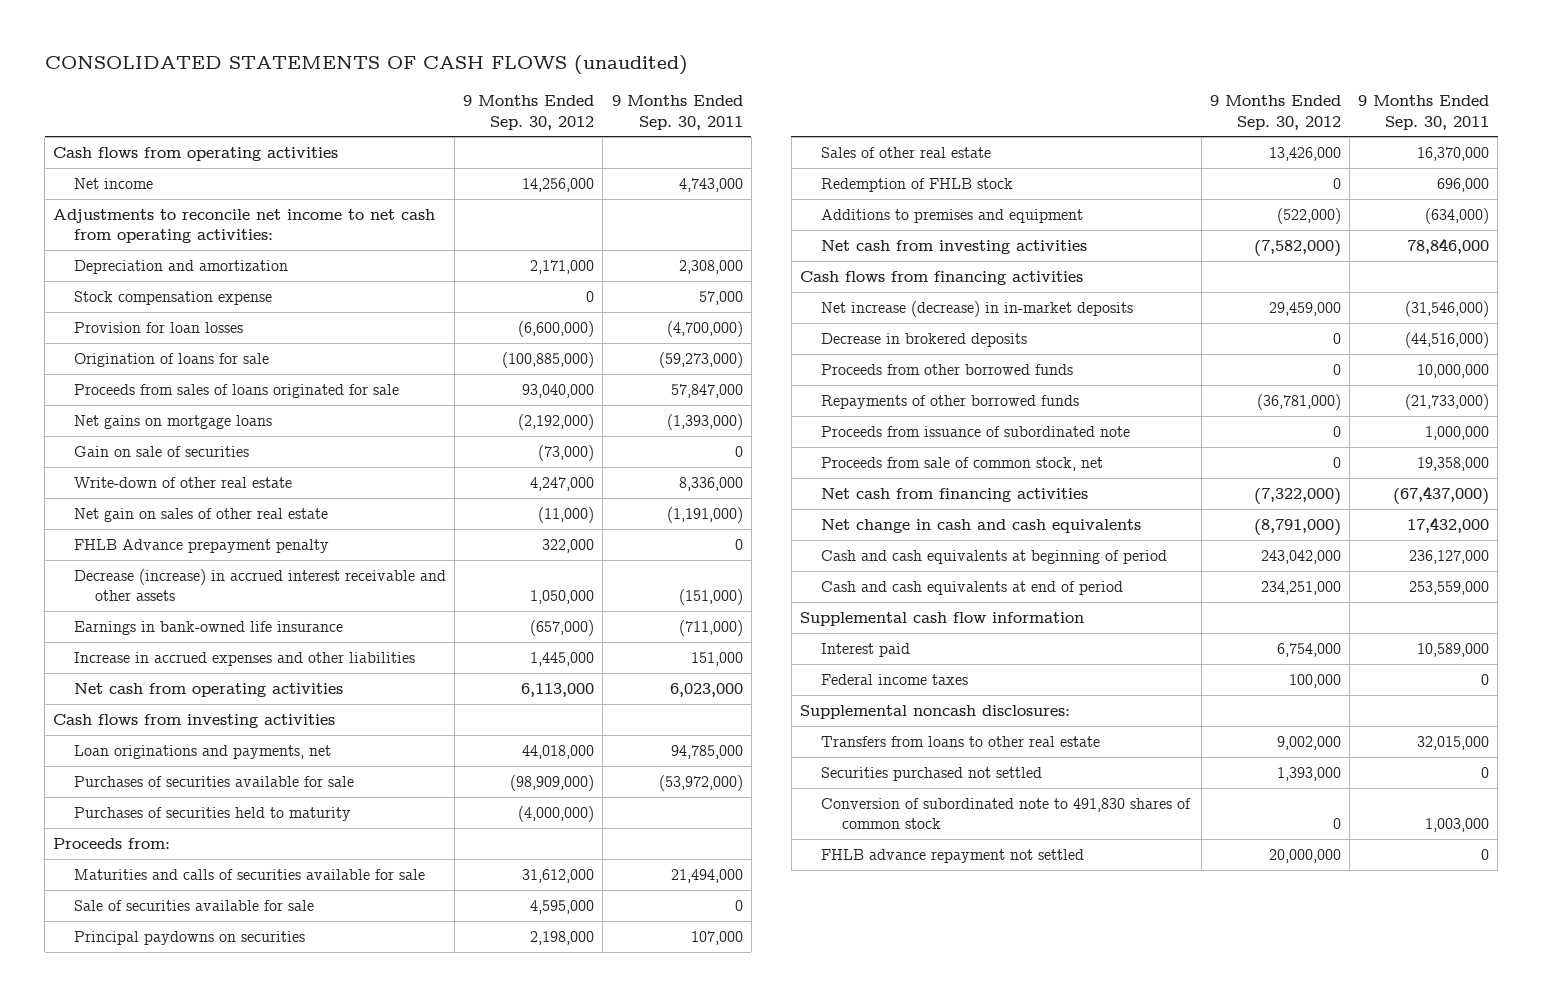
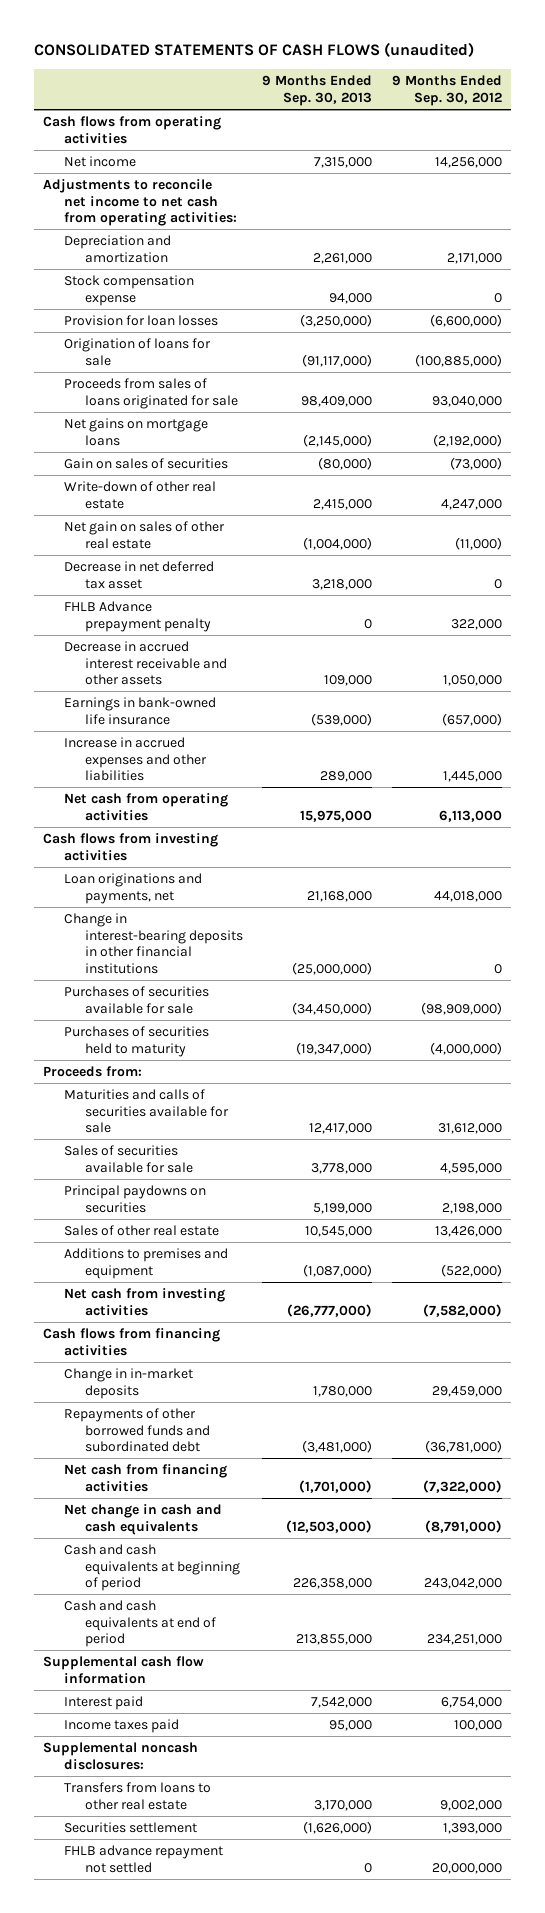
- | 9 Months Ended Sep. 30, 2012 | 9 Months Ended Sep. 30, 2011
+ | 9 Months Ended Sep. 30, 2013 | 9 Months Ended Sep. 30, 2012
- Gain on sale of securities | (73,000) | 0
+ Gain on sales of securities | (80,000) | (73,000)
+ Decrease in net deferred tax asset | 3,218,000 | 0
- Decrease (increase) in accrued interest receivable and other assets | 1,050,000 | (151,000)
+ Decrease in accrued interest receivable and other assets | 109,000 | 1,050,000
+ Change in interest-bearing deposits in other financial institutions | (25,000,000) | 0
- Sale of securities available for sale | 4,595,000 | 0
+ Sales of securities available for sale | 3,778,000 | 4,595,000
- Redemption of FHLB stock | 0 | 696,000
- Net increase (decrease) in in-market deposits | 29,459,000 | (31,546,000)
- Decrease in brokered deposits | 0 | (44,516,000)
- Proceeds from other borrowed funds | 0 | 10,000,000
- Repayments of other borrowed funds | (36,781,000) | (21,733,000)
- Proceeds from issuance of subordinated note | 0 | 1,000,000
- Proceeds from sale of common stock, net | 0 | 19,358,000
+ Change in in-market deposits | 1,780,000 | 29,459,000
+ Repayments of other borrowed funds and subordinated debt | (3,481,000) | (36,781,000)
- Federal income taxes | 100,000 | 0
+ Income taxes paid | 95,000 | 100,000
- Securities purchased not settled | 1,393,000 | 0
- Conversion of subordinated note to 491,830 shares of common stock | 0 | 1,003,000
+ Securities settlement | (1,626,000) | 1,393,000

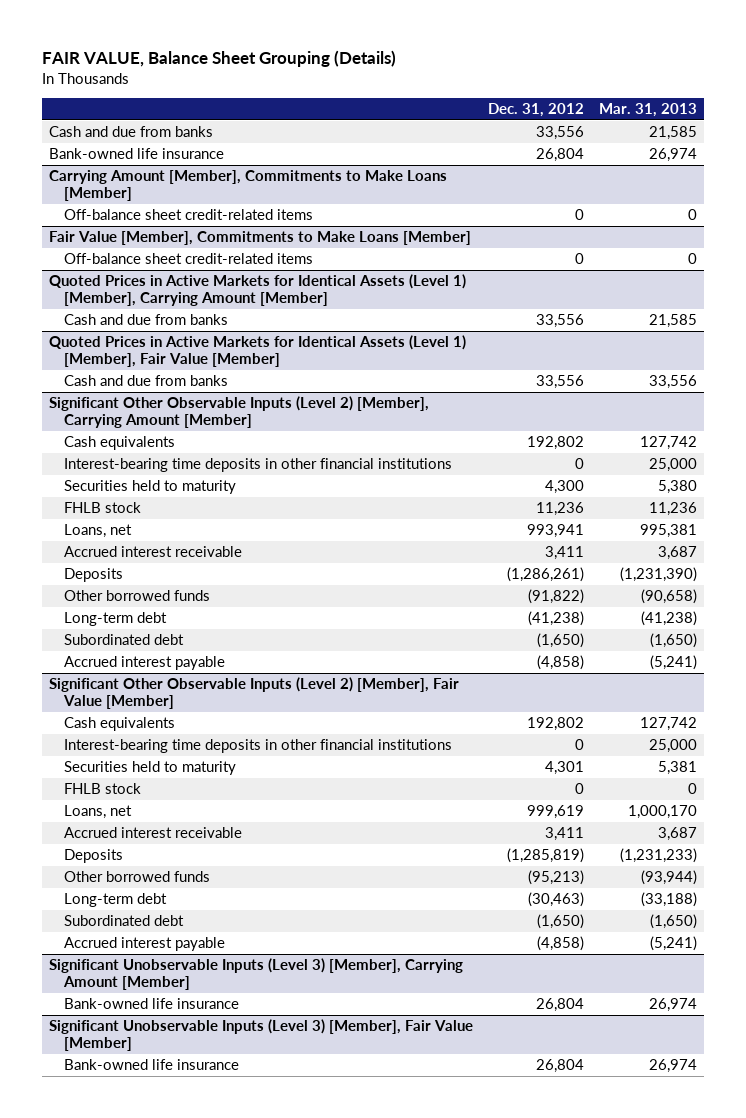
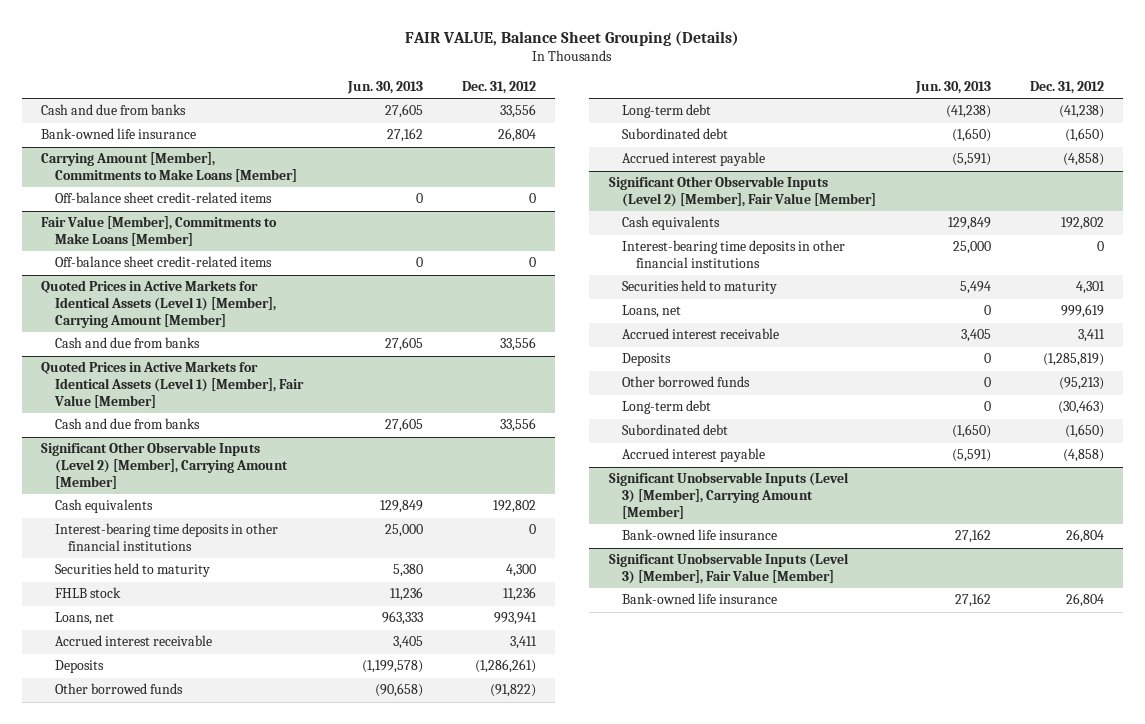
- | Dec. 31, 2012 | Mar. 31, 2013
+ | Jun. 30, 2013 | Dec. 31, 2012
@ Significant Other Observable Inputs (Level 2) [Member], Fair Value [Member]
- FHLB stock | 0 | 0

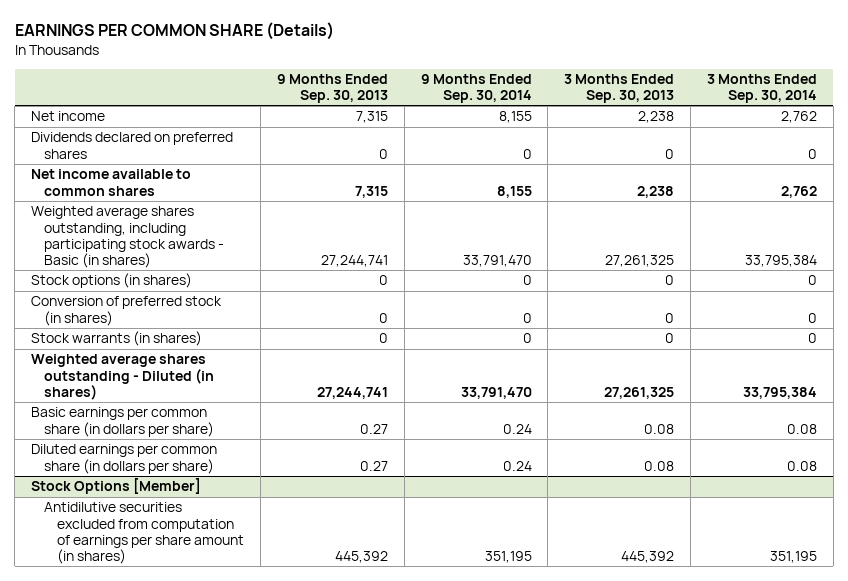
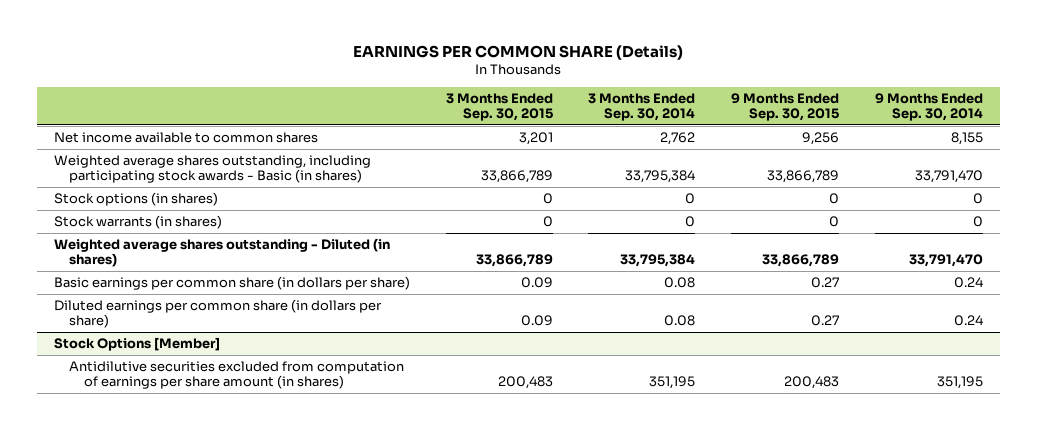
- | 9 Months Ended Sep. 30, 2013 | 9 Months Ended Sep. 30, 2014 | 3 Months Ended Sep. 30, 2013 | 3 Months Ended Sep. 30, 2014
+ | 3 Months Ended Sep. 30, 2015 | 3 Months Ended Sep. 30, 2014 | 9 Months Ended Sep. 30, 2015 | 9 Months Ended Sep. 30, 2014
- Net income | 7,315 | 8,155 | 2,238 | 2,762
- Dividends declared on preferred shares | 0 | 0 | 0 | 0
- Conversion of preferred stock (in shares) | 0 | 0 | 0 | 0

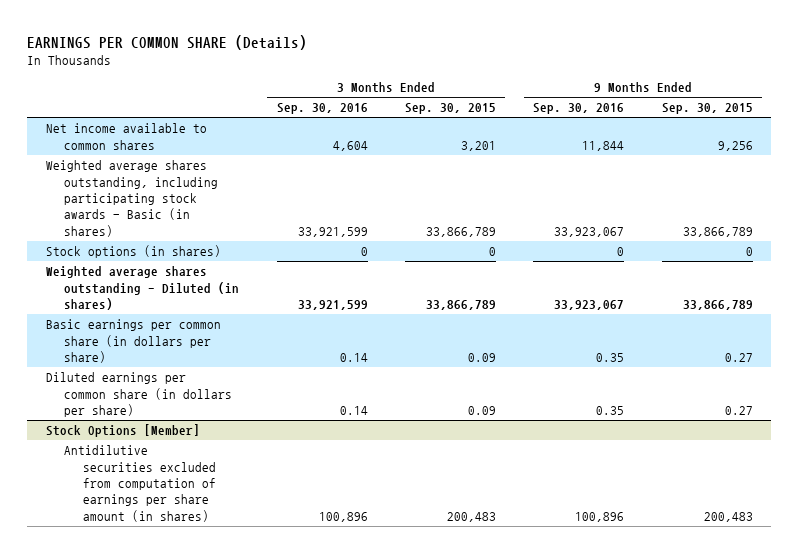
- | 3 Months Ended Sep. 30, 2015 | 3 Months Ended Sep. 30, 2014 | 9 Months Ended Sep. 30, 2015 | 9 Months Ended Sep. 30, 2014
+ | 3 Months Ended Sep. 30, 2016 | 3 Months Ended Sep. 30, 2015 | 9 Months Ended Sep. 30, 2016 | 9 Months Ended Sep. 30, 2015
- Stock warrants (in shares) | 0 | 0 | 0 | 0

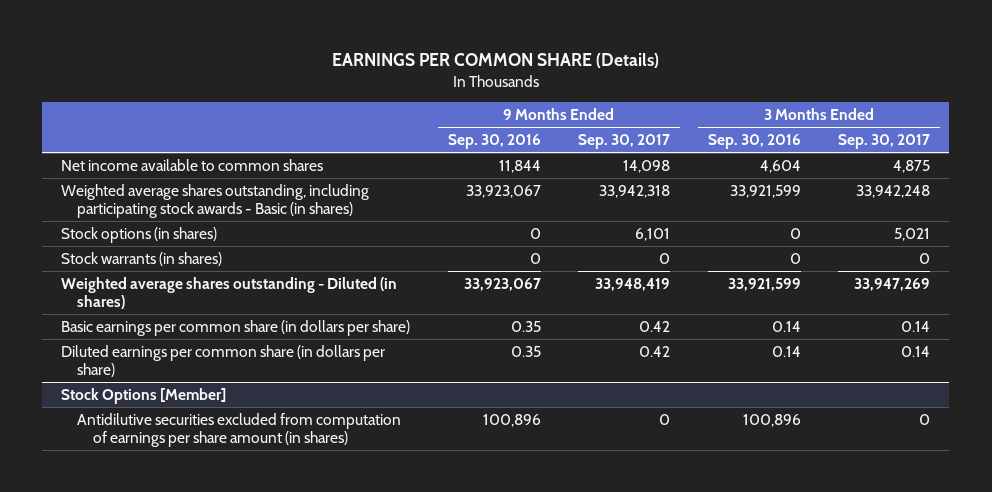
- | 3 Months Ended Sep. 30, 2016 | 3 Months Ended Sep. 30, 2015 | 9 Months Ended Sep. 30, 2016 | 9 Months Ended Sep. 30, 2015
+ | 9 Months Ended Sep. 30, 2016 | 9 Months Ended Sep. 30, 2017 | 3 Months Ended Sep. 30, 2016 | 3 Months Ended Sep. 30, 2017
+ Stock warrants (in shares) | 0 | 0 | 0 | 0

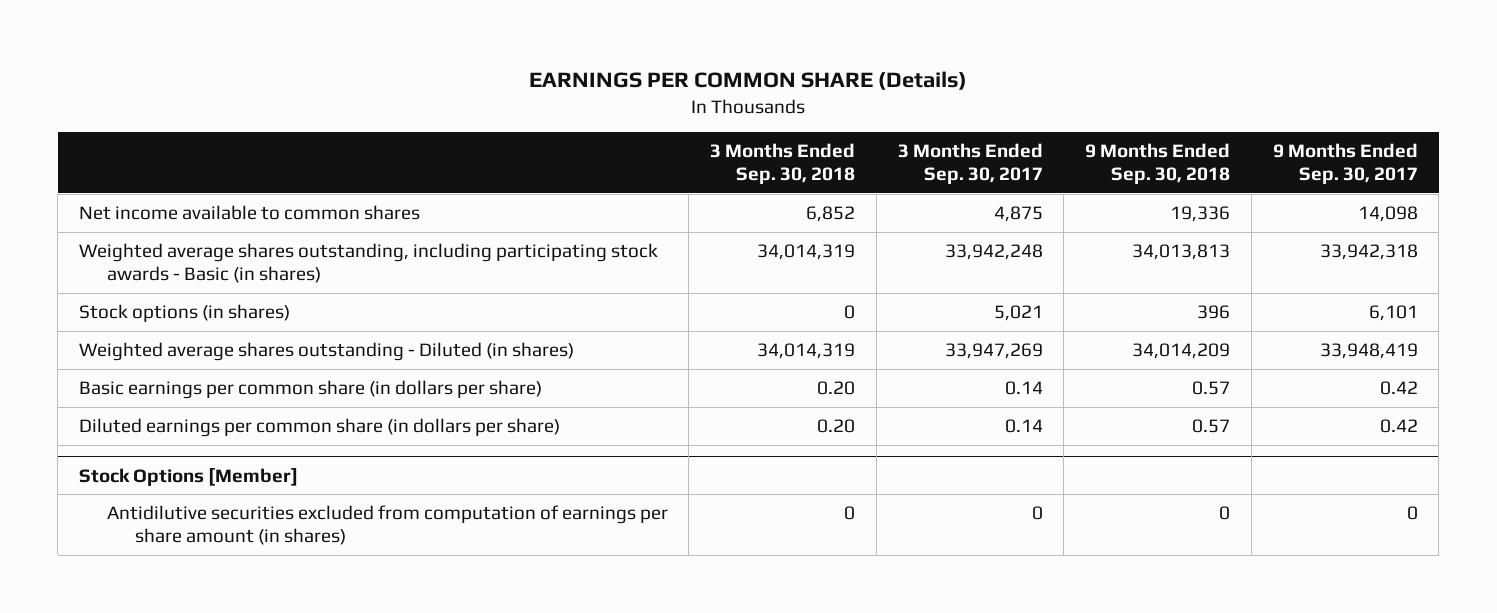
- | 9 Months Ended Sep. 30, 2016 | 9 Months Ended Sep. 30, 2017 | 3 Months Ended Sep. 30, 2016 | 3 Months Ended Sep. 30, 2017
+ | 3 Months Ended Sep. 30, 2018 | 3 Months Ended Sep. 30, 2017 | 9 Months Ended Sep. 30, 2018 | 9 Months Ended Sep. 30, 2017
- Stock warrants (in shares) | 0 | 0 | 0 | 0

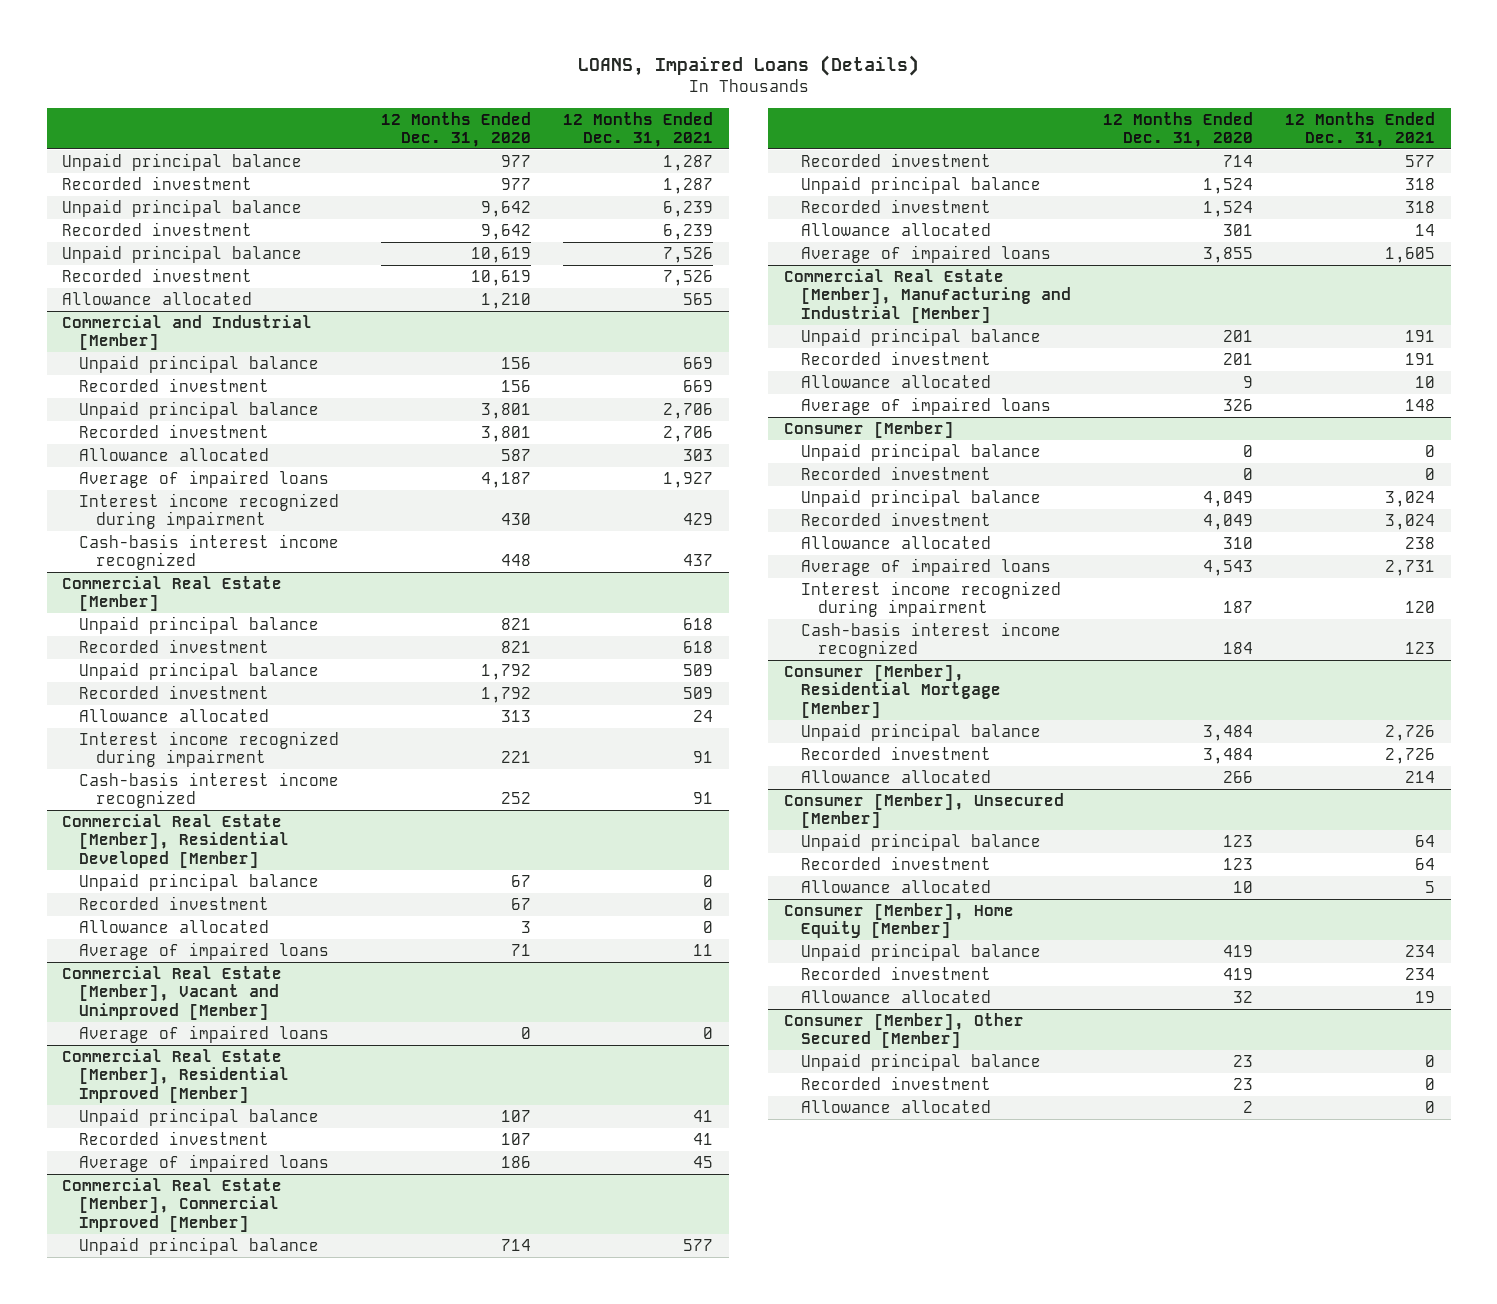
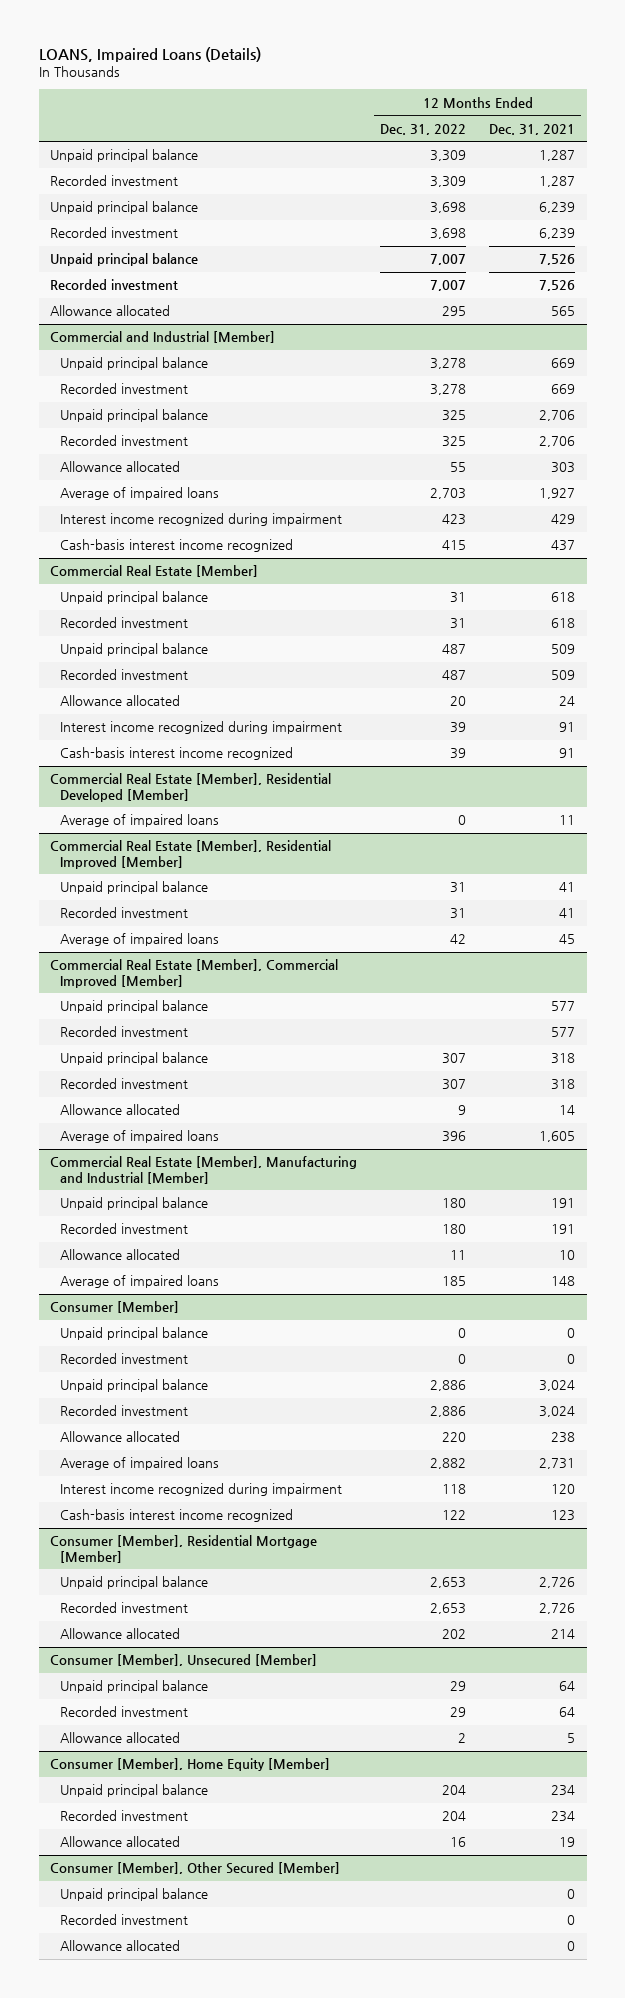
- | 12 Months Ended Dec. 31, 2020 | 12 Months Ended Dec. 31, 2021
+ | 12 Months Ended Dec. 31, 2022 | 12 Months Ended Dec. 31, 2021
@ Commercial Real Estate [Member], Residential Developed [Member]
- Unpaid principal balance | 67 | 0
- Recorded investment | 67 | 0
- Allowance allocated | 3 | 0
- Commercial Real Estate [Member], Vacant and Unimproved [Member]
- Average of impaired loans | 0 | 0

